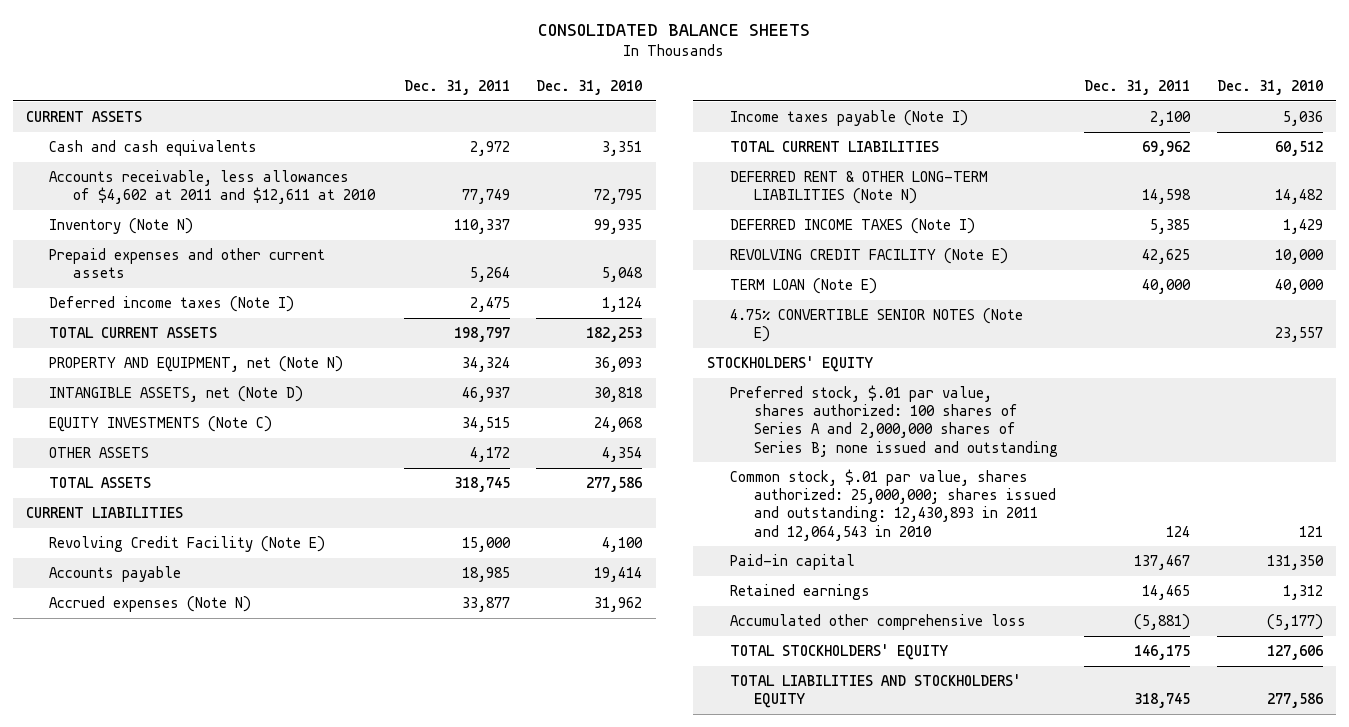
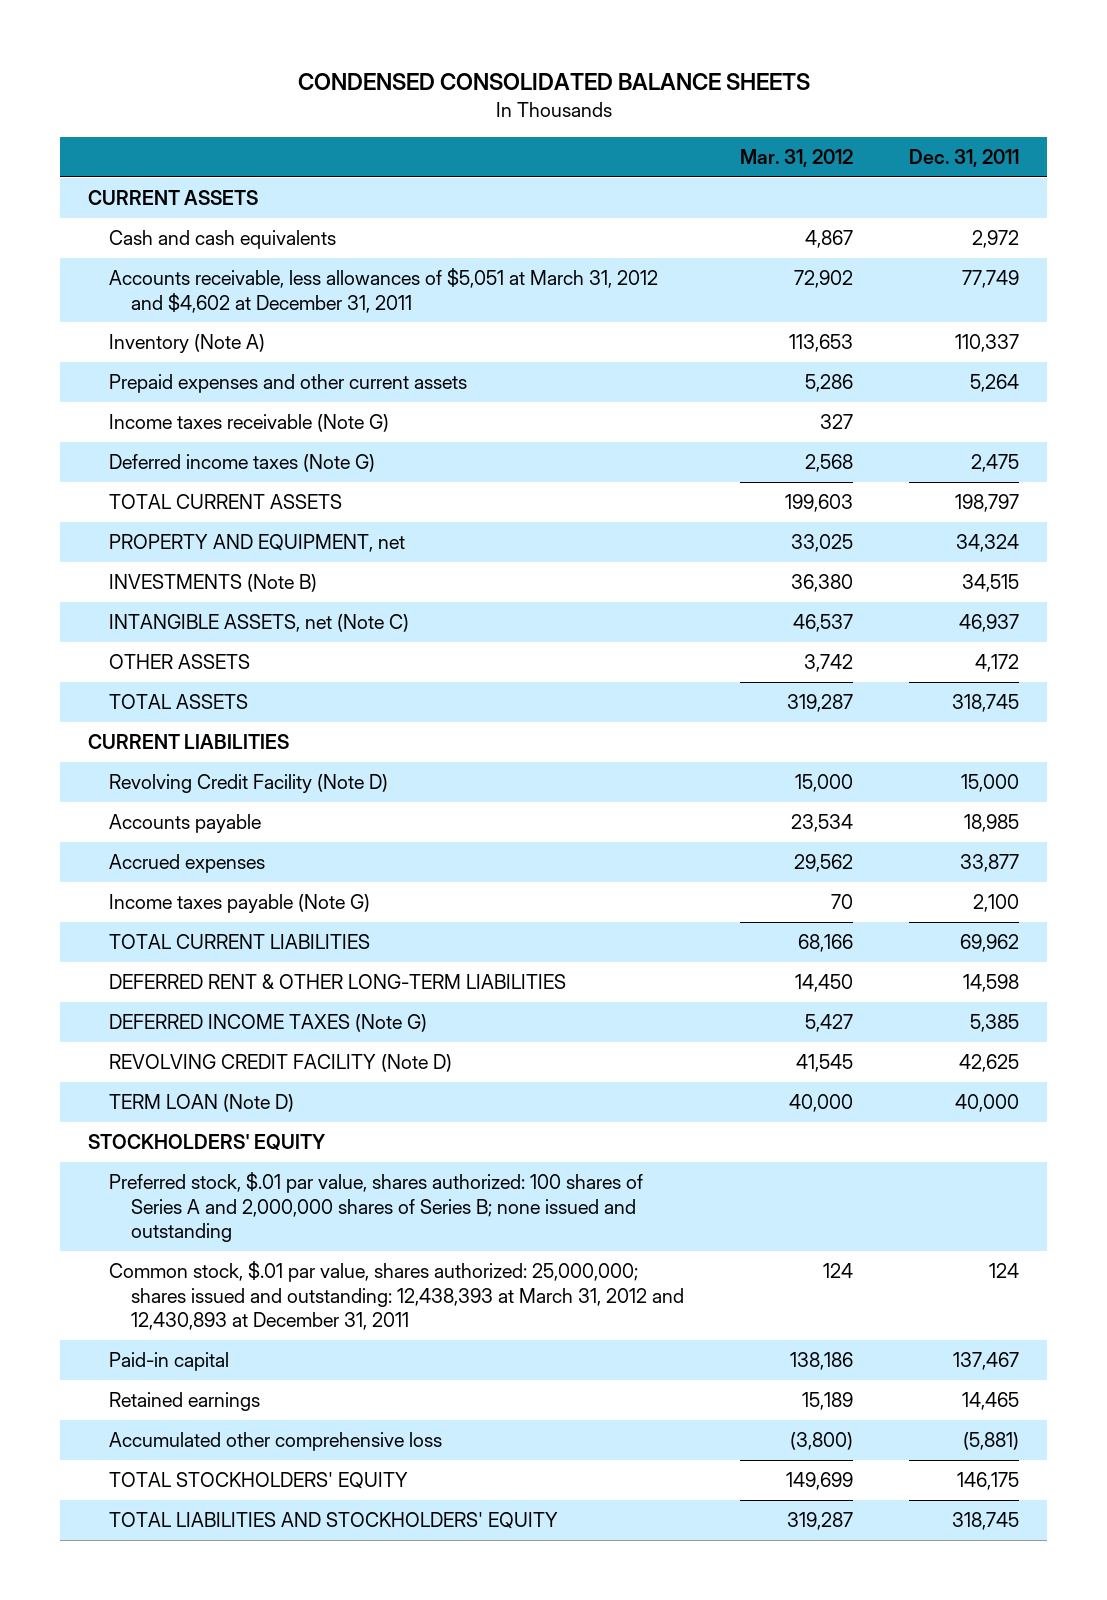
- CONSOLIDATED BALANCE SHEETS
+ CONDENSED CONSOLIDATED BALANCE SHEETS
- | Dec. 31, 2011 | Dec. 31, 2010
+ | Mar. 31, 2012 | Dec. 31, 2011
- Accounts receivable, less allowances of $4,602 at 2011 and $12,611 at 2010 | 77,749 | 72,795
- Inventory (Note N) | 110,337 | 99,935
+ Accounts receivable, less allowances of $5,051 at March 31, 2012 and $4,602 at December 31, 2011 | 72,902 | 77,749
+ Inventory (Note A) | 113,653 | 110,337
- Deferred income taxes (Note I) | 2,475 | 1,124
+ Income taxes receivable (Note G) | 327 |
+ Deferred income taxes (Note G) | 2,568 | 2,475
- PROPERTY AND EQUIPMENT, net (Note N) | 34,324 | 36,093
- INTANGIBLE ASSETS, net (Note D) | 46,937 | 30,818
- EQUITY INVESTMENTS (Note C) | 34,515 | 24,068
+ PROPERTY AND EQUIPMENT, net | 33,025 | 34,324
+ INVESTMENTS (Note B) | 36,380 | 34,515
+ INTANGIBLE ASSETS, net (Note C) | 46,537 | 46,937
- Revolving Credit Facility (Note E) | 15,000 | 4,100
+ Revolving Credit Facility (Note D) | 15,000 | 15,000
- Accrued expenses (Note N) | 33,877 | 31,962
- Income taxes payable (Note I) | 2,100 | 5,036
+ Accrued expenses | 29,562 | 33,877
+ Income taxes payable (Note G) | 70 | 2,100
- DEFERRED RENT & OTHER LONG-TERM LIABILITIES (Note N) | 14,598 | 14,482
- DEFERRED INCOME TAXES (Note I) | 5,385 | 1,429
- REVOLVING CREDIT FACILITY (Note E) | 42,625 | 10,000
- TERM LOAN (Note E) | 40,000 | 40,000
- 4.75% CONVERTIBLE SENIOR NOTES (Note E) | | 23,557
+ DEFERRED RENT & OTHER LONG-TERM LIABILITIES | 14,450 | 14,598
+ DEFERRED INCOME TAXES (Note G) | 5,427 | 5,385
+ REVOLVING CREDIT FACILITY (Note D) | 41,545 | 42,625
+ TERM LOAN (Note D) | 40,000 | 40,000
- Common stock, $.01 par value, shares authorized: 25,000,000; shares issued and outstanding: 12,430,893 in 2011 and 12,064,543 in 2010 | 124 | 121
+ Common stock, $.01 par value, shares authorized: 25,000,000; shares issued and outstanding: 12,438,393 at March 31, 2012 and 12,430,893 at December 31, 2011 | 124 | 124

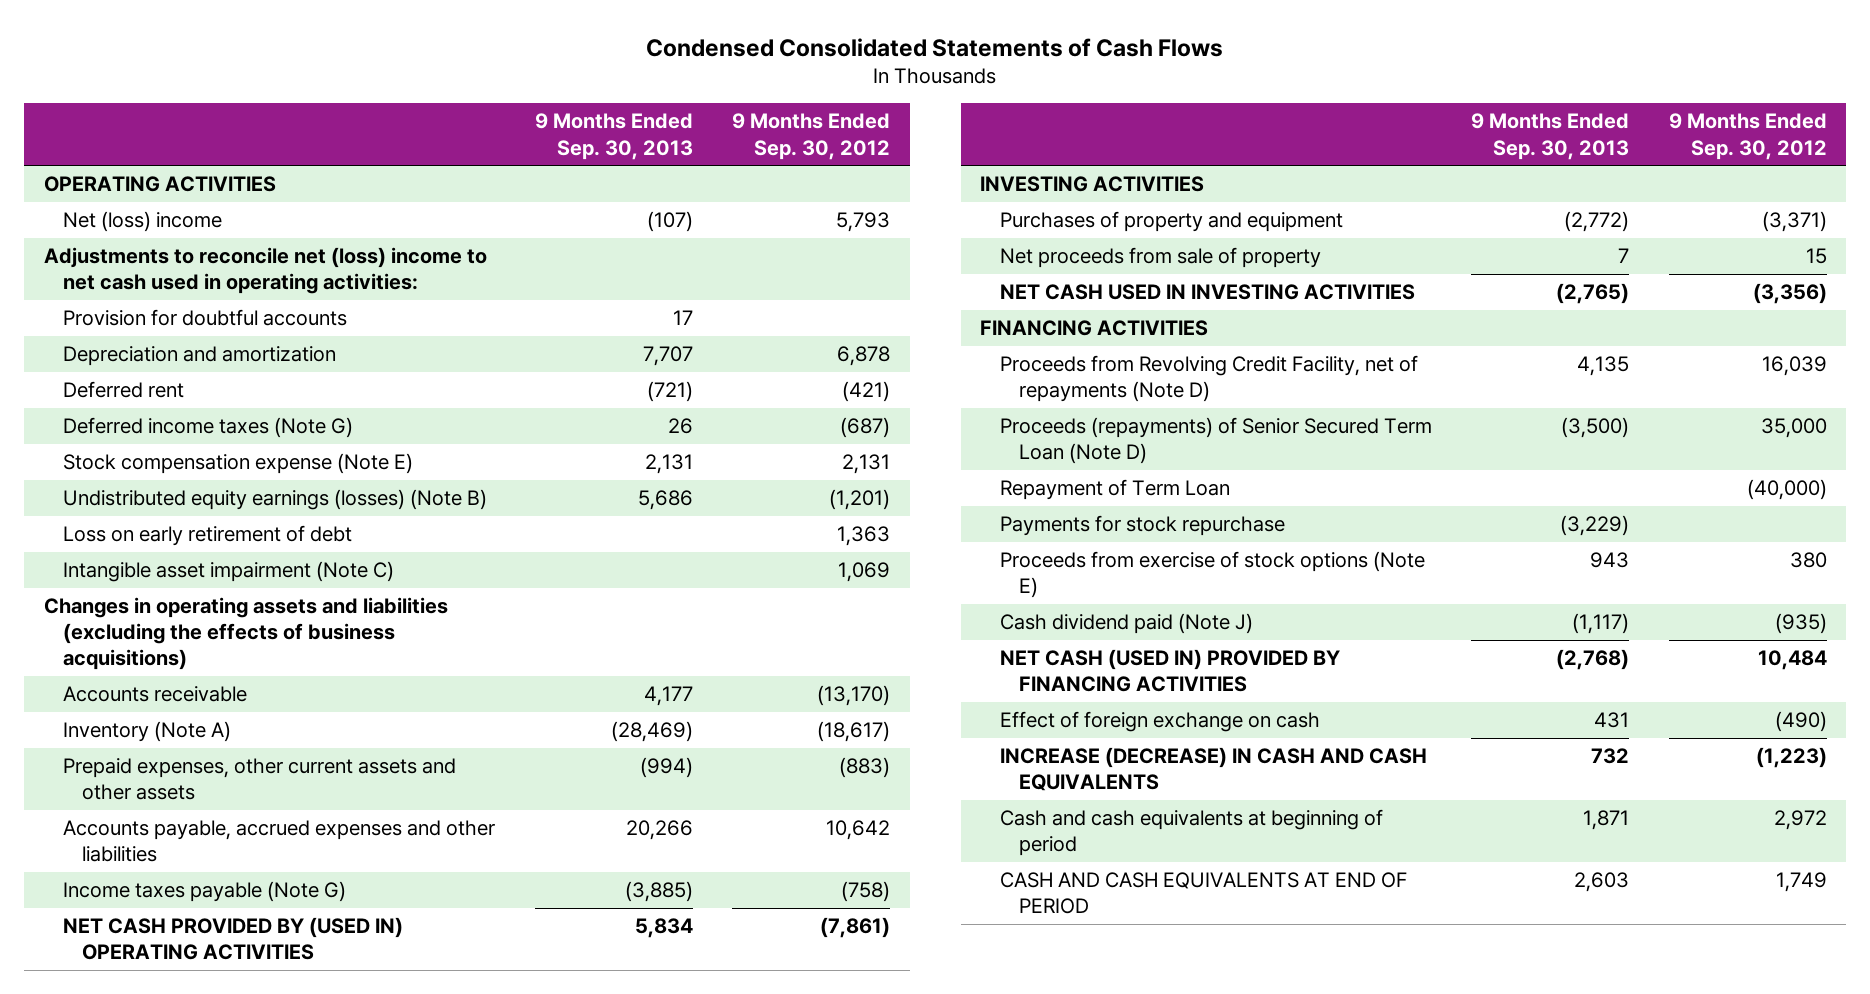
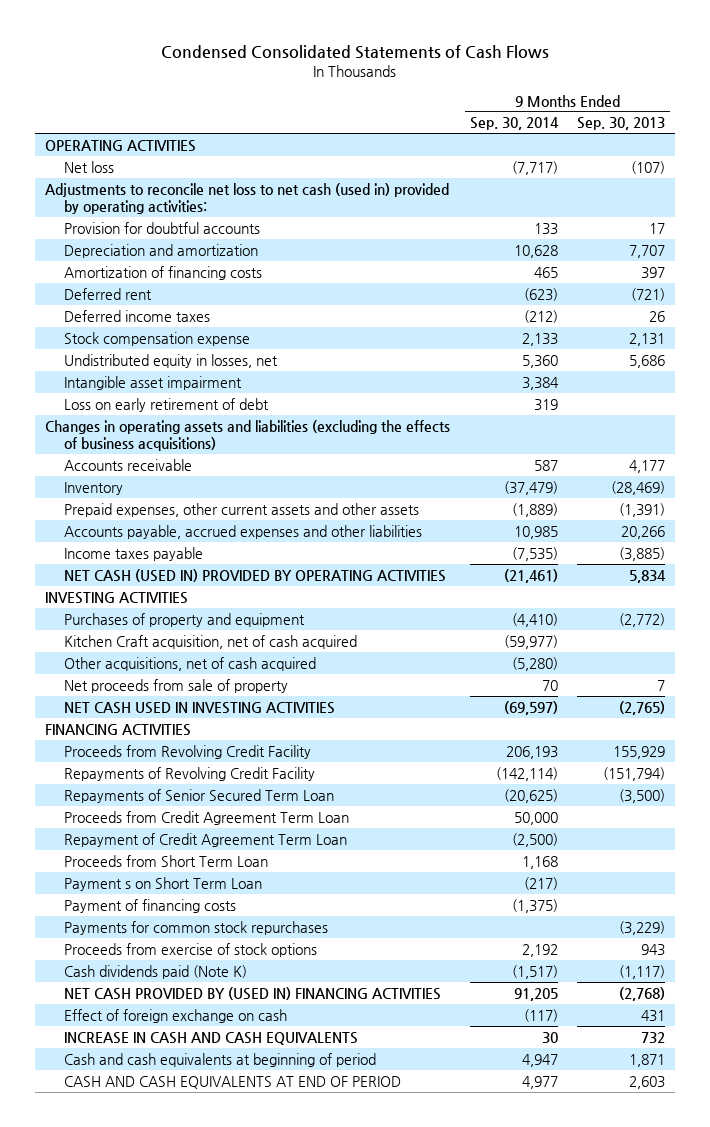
- | 9 Months Ended Sep. 30, 2013 | 9 Months Ended Sep. 30, 2012
+ | 9 Months Ended Sep. 30, 2014 | 9 Months Ended Sep. 30, 2013
- Net (loss) income | (107) | 5,793
- Adjustments to reconcile net (loss) income to net cash used in operating activities:
+ Net loss | (7,717) | (107)
+ Adjustments to reconcile net loss to net cash (used in) provided by operating activities:
+ Amortization of financing costs | 465 | 397
- Deferred income taxes (Note G) | 26 | (687)
- Stock compensation expense (Note E) | 2,131 | 2,131
- Undistributed equity earnings (losses) (Note B) | 5,686 | (1,201)
+ Deferred income taxes | (212) | 26
+ Stock compensation expense | 2,133 | 2,131
+ Undistributed equity in losses, net | 5,360 | 5,686
+ Intangible asset impairment | 3,384 |
- Intangible asset impairment (Note C) | | 1,069
- Inventory (Note A) | (28,469) | (18,617)
- Prepaid expenses, other current assets and other assets | (994) | (883)
+ Inventory | (37,479) | (28,469)
+ Prepaid expenses, other current assets and other assets | (1,889) | (1,391)
- Income taxes payable (Note G) | (3,885) | (758)
- NET CASH PROVIDED BY (USED IN) OPERATING ACTIVITIES | 5,834 | (7,861)
+ Income taxes payable | (7,535) | (3,885)
+ NET CASH (USED IN) PROVIDED BY OPERATING ACTIVITIES | (21,461) | 5,834
+ Kitchen Craft acquisition, net of cash acquired | (59,977) |
+ Other acquisitions, net of cash acquired | (5,280) |
- Proceeds from Revolving Credit Facility, net of repayments (Note D) | 4,135 | 16,039
- Proceeds (repayments) of Senior Secured Term Loan (Note D) | (3,500) | 35,000
- Repayment of Term Loan | | (40,000)
- Payments for stock repurchase | (3,229) |
- Proceeds from exercise of stock options (Note E) | 943 | 380
- Cash dividend paid (Note J) | (1,117) | (935)
- NET CASH (USED IN) PROVIDED BY FINANCING ACTIVITIES | (2,768) | 10,484
+ Proceeds from Revolving Credit Facility | 206,193 | 155,929
+ Repayments of Revolving Credit Facility | (142,114) | (151,794)
+ Repayments of Senior Secured Term Loan | (20,625) | (3,500)
+ Proceeds from Credit Agreement Term Loan | 50,000 |
+ Repayment of Credit Agreement Term Loan | (2,500) |
+ Proceeds from Short Term Loan | 1,168 |
+ Payment s on Short Term Loan | (217) |
+ Payment of financing costs | (1,375) |
+ Payments for common stock repurchases | | (3,229)
+ Proceeds from exercise of stock options | 2,192 | 943
+ Cash dividends paid (Note K) | (1,517) | (1,117)
+ NET CASH PROVIDED BY (USED IN) FINANCING ACTIVITIES | 91,205 | (2,768)
- INCREASE (DECREASE) IN CASH AND CASH EQUIVALENTS | 732 | (1,223)
+ INCREASE IN CASH AND CASH EQUIVALENTS | 30 | 732

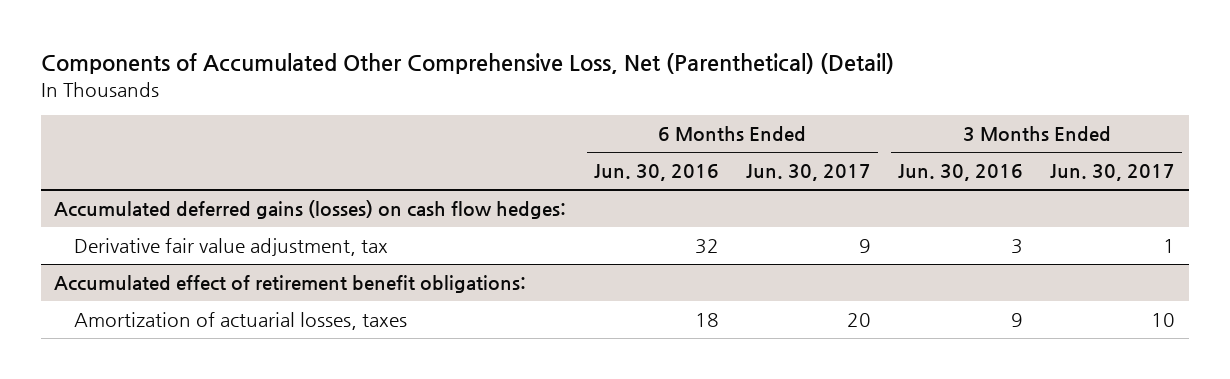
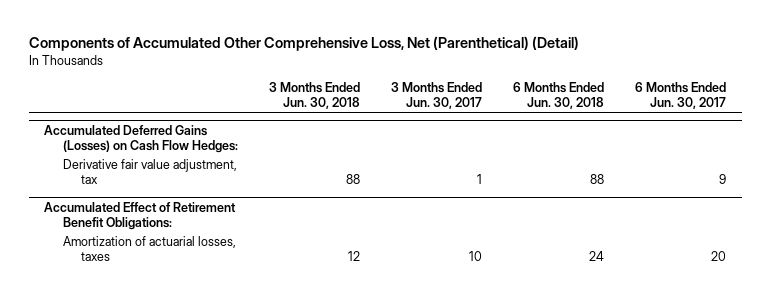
- | 6 Months Ended Jun. 30, 2016 | 6 Months Ended Jun. 30, 2017 | 3 Months Ended Jun. 30, 2016 | 3 Months Ended Jun. 30, 2017
+ | 3 Months Ended Jun. 30, 2018 | 3 Months Ended Jun. 30, 2017 | 6 Months Ended Jun. 30, 2018 | 6 Months Ended Jun. 30, 2017
- Accumulated deferred gains (losses) on cash flow hedges:
+ Accumulated Deferred Gains (Losses) on Cash Flow Hedges:
- Accumulated effect of retirement benefit obligations:
+ Accumulated Effect of Retirement Benefit Obligations:

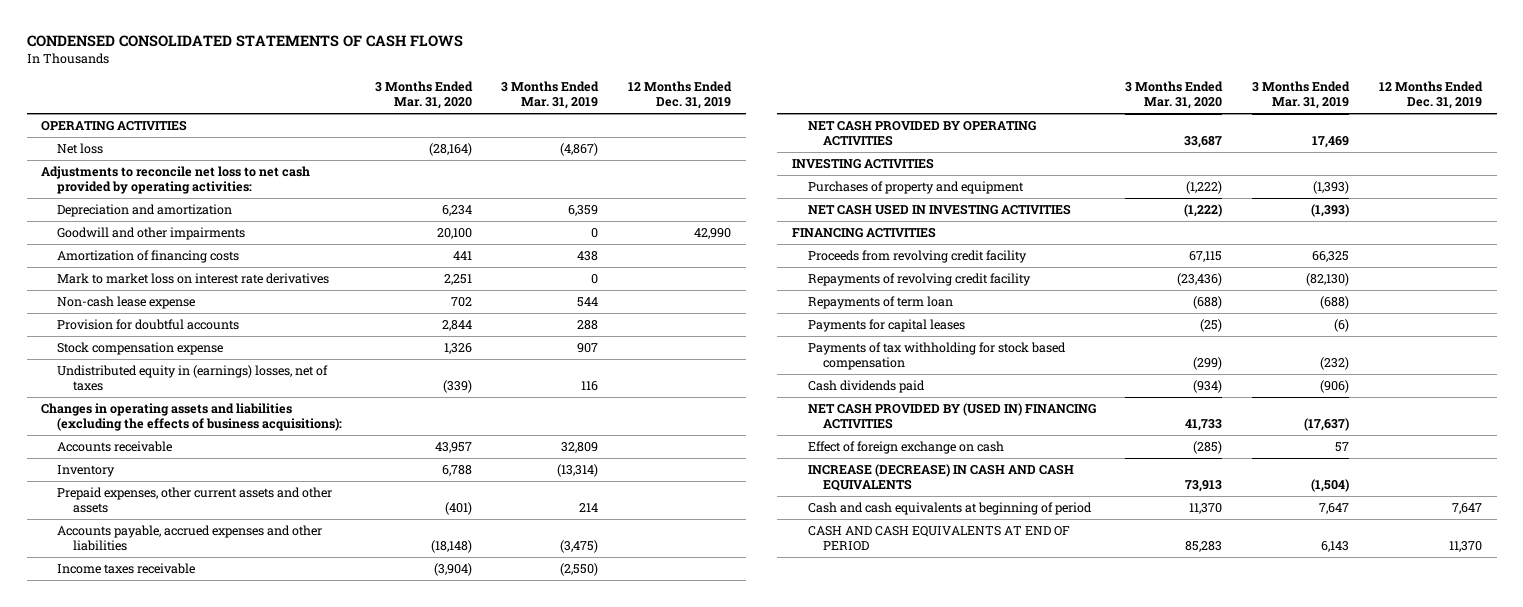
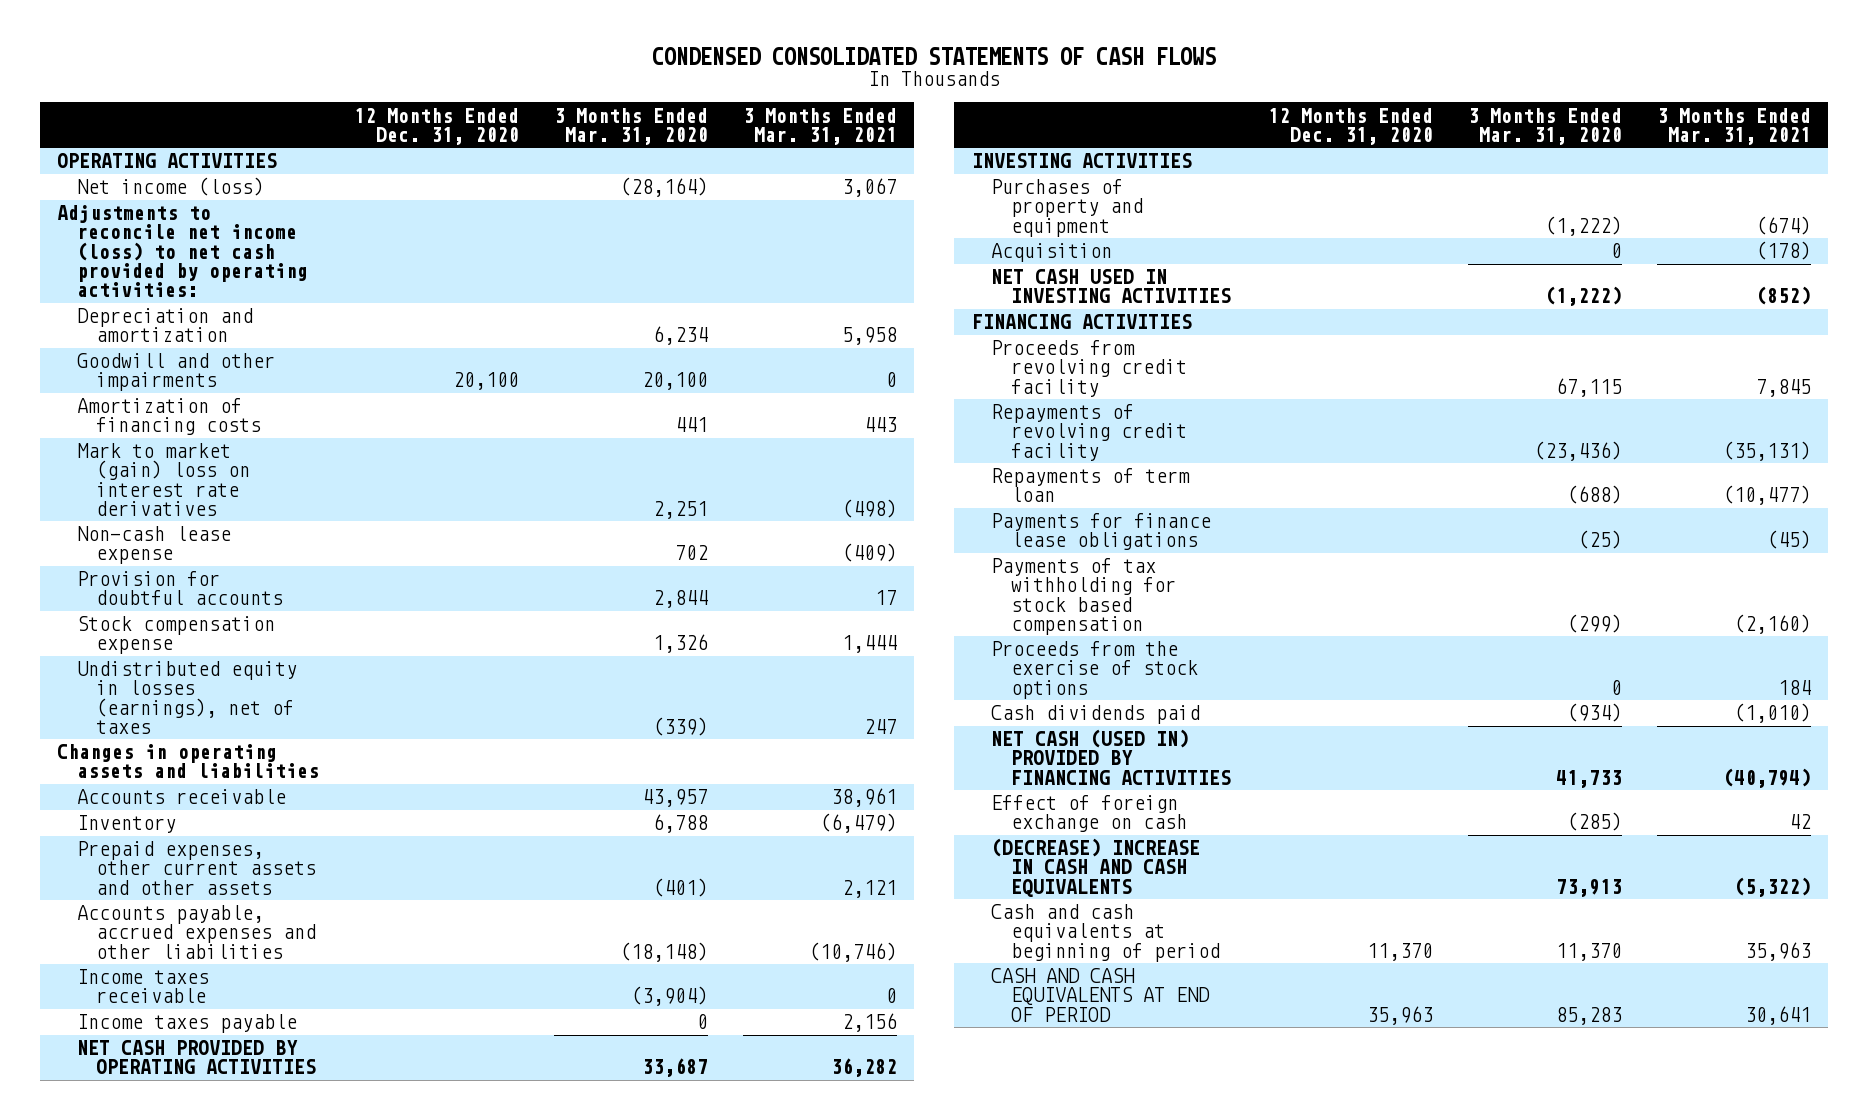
- | 3 Months Ended Mar. 31, 2020 | 3 Months Ended Mar. 31, 2019 | 12 Months Ended Dec. 31, 2019
+ | 12 Months Ended Dec. 31, 2020 | 3 Months Ended Mar. 31, 2020 | 3 Months Ended Mar. 31, 2021
- Net loss | (28,164) | (4,867) |
- Adjustments to reconcile net loss to net cash provided by operating activities:
+ Net income (loss) | | (28,164) | 3,067
+ Adjustments to reconcile net income (loss) to net cash provided by operating activities:
- Mark to market loss on interest rate derivatives | 2,251 | 0 |
+ Mark to market (gain) loss on interest rate derivatives | | 2,251 | (498)
- Undistributed equity in (earnings) losses, net of taxes | (339) | 116 |
- Changes in operating assets and liabilities (excluding the effects of business acquisitions):
+ Undistributed equity in losses (earnings), net of taxes | | (339) | 247
+ Changes in operating assets and liabilities
+ Income taxes payable | | 0 | 2,156
+ Acquisition | | 0 | (178)
- Payments for capital leases | (25) | (6) |
+ Payments for finance lease obligations | | (25) | (45)
+ Proceeds from the exercise of stock options | | 0 | 184
- NET CASH PROVIDED BY (USED IN) FINANCING ACTIVITIES | 41,733 | (17,637) |
+ NET CASH (USED IN) PROVIDED BY FINANCING ACTIVITIES | | 41,733 | (40,794)
- INCREASE (DECREASE) IN CASH AND CASH EQUIVALENTS | 73,913 | (1,504) |
+ (DECREASE) INCREASE IN CASH AND CASH EQUIVALENTS | | 73,913 | (5,322)

